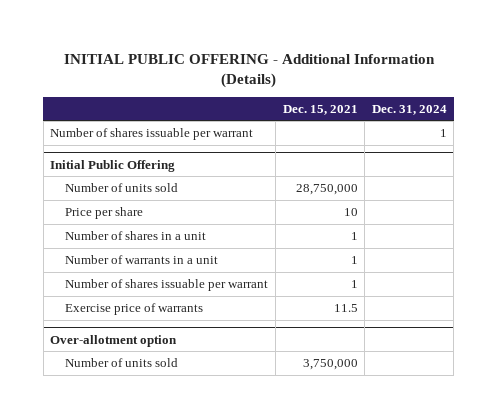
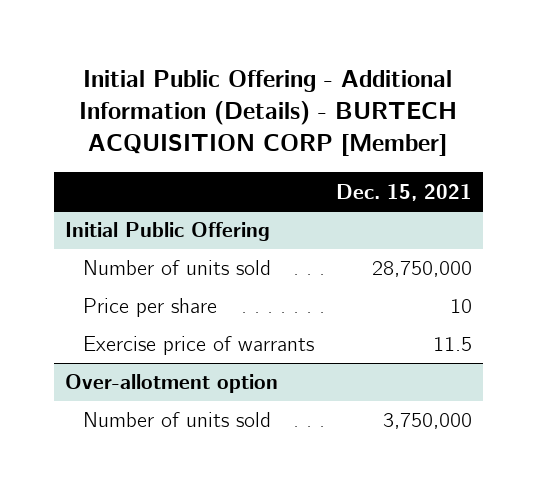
- INITIAL PUBLIC OFFERING - Additional Information (Details)
+ Initial Public Offering - Additional Information (Details) - BURTECH ACQUISITION CORP [Member]
- | Dec. 15, 2021 | Dec. 31, 2024
+ | Dec. 15, 2021
- Number of shares issuable per warrant | | 1
@ Initial Public Offering
- Number of shares in a unit | 1 |
- Number of warrants in a unit | 1 |
- Number of shares issuable per warrant | 1 |

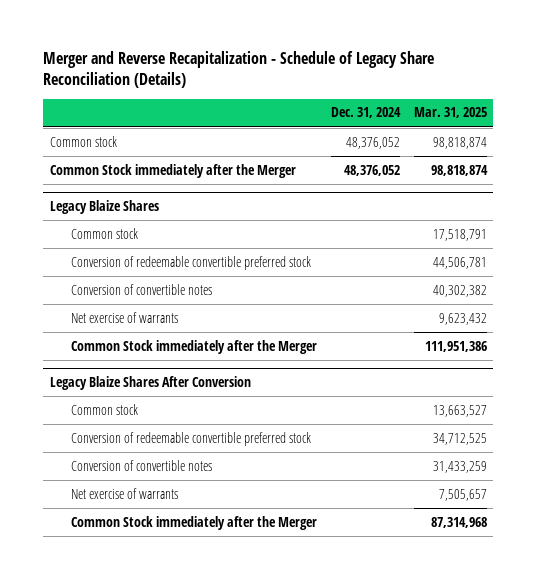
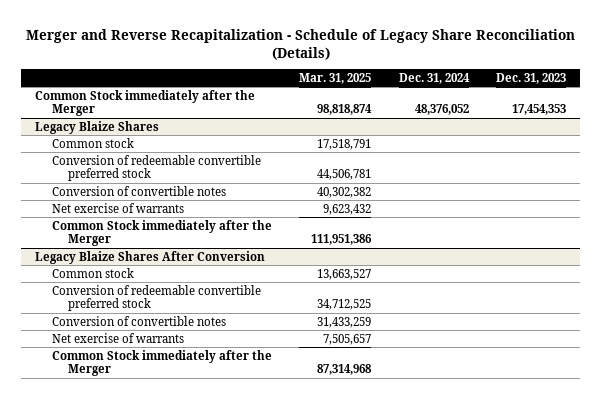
- | Dec. 31, 2024 | Mar. 31, 2025
+ | Mar. 31, 2025 | Dec. 31, 2024 | Dec. 31, 2023
- Common stock | 48,376,052 | 98,818,874

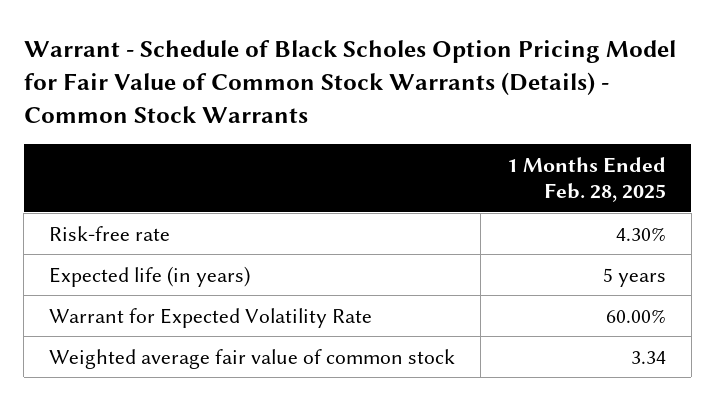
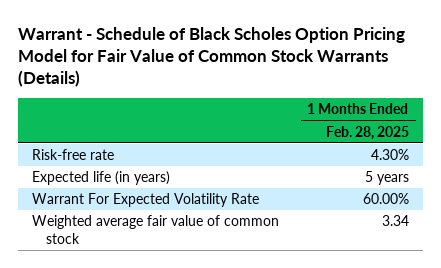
- Warrant - Schedule of Black Scholes Option Pricing Model for Fair Value of Common Stock Warrants (Details) - Common Stock Warrants
+ Warrant - Schedule of Black Scholes Option Pricing Model for Fair Value of Common Stock Warrants (Details)
- Warrant for Expected Volatility Rate | 60.00%
+ Warrant For Expected Volatility Rate | 60.00%

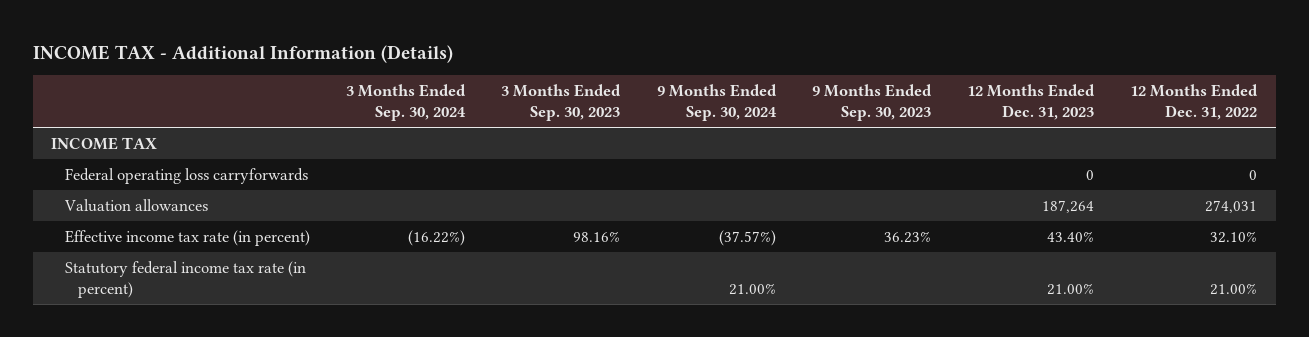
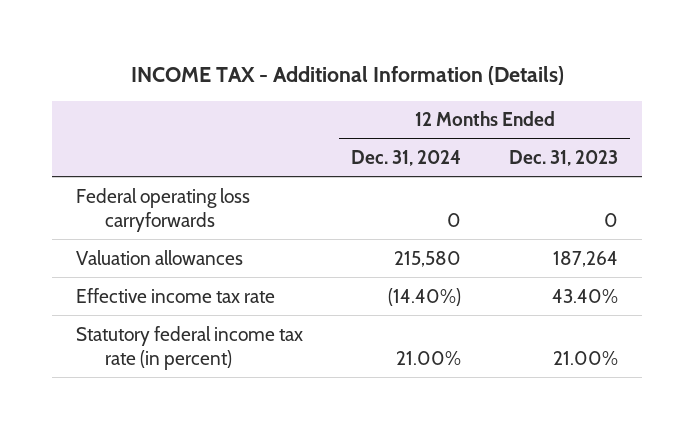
- | 3 Months Ended Sep. 30, 2024 | 3 Months Ended Sep. 30, 2023 | 9 Months Ended Sep. 30, 2024 | 9 Months Ended Sep. 30, 2023 | 12 Months Ended Dec. 31, 2023 | 12 Months Ended Dec. 31, 2022
+ | 12 Months Ended Dec. 31, 2024 | 12 Months Ended Dec. 31, 2023
- INCOME TAX
- Effective income tax rate (in percent) | (16.22%) | 98.16% | (37.57%) | 36.23% | 43.40% | 32.10%
+ Effective income tax rate | (14.40%) | 43.40%

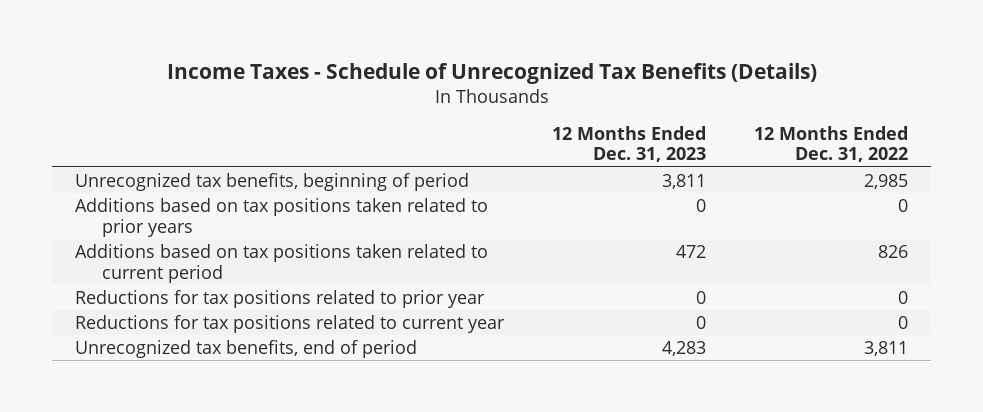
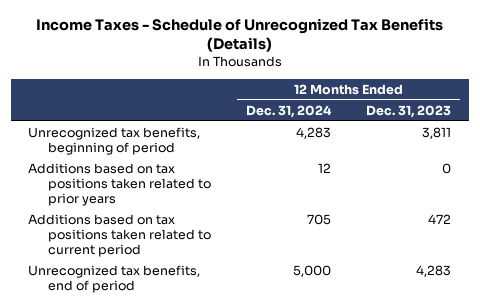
- | 12 Months Ended Dec. 31, 2023 | 12 Months Ended Dec. 31, 2022
+ | 12 Months Ended Dec. 31, 2024 | 12 Months Ended Dec. 31, 2023
- Reductions for tax positions related to prior year | 0 | 0
- Reductions for tax positions related to current year | 0 | 0

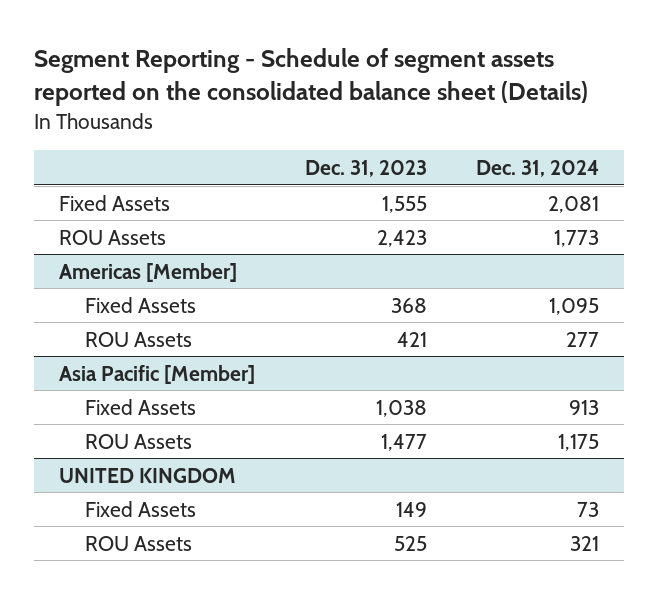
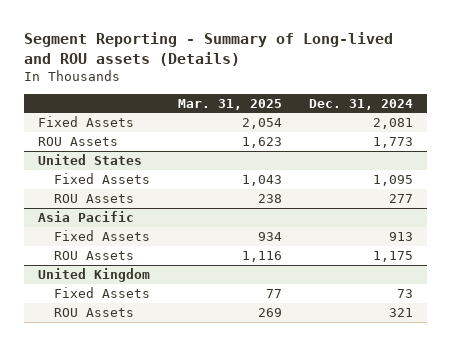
- Segment Reporting - Schedule of segment assets reported on the consolidated balance sheet (Details)
+ Segment Reporting - Summary of Long-lived and ROU assets (Details)
- | Dec. 31, 2023 | Dec. 31, 2024
+ | Mar. 31, 2025 | Dec. 31, 2024
- Americas [Member]
+ United States
- Asia Pacific [Member]
+ Asia Pacific
- UNITED KINGDOM
+ United Kingdom

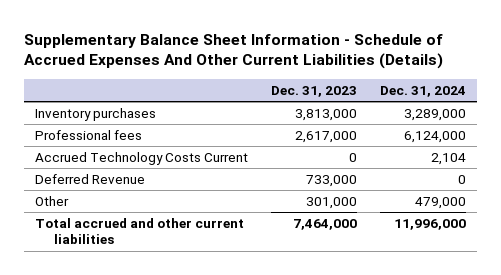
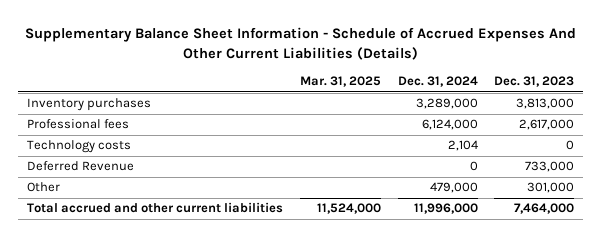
- | Dec. 31, 2023 | Dec. 31, 2024
+ | Mar. 31, 2025 | Dec. 31, 2024 | Dec. 31, 2023
- Accrued Technology Costs Current | 0 | 2,104
+ Technology costs | | 2,104 | 0

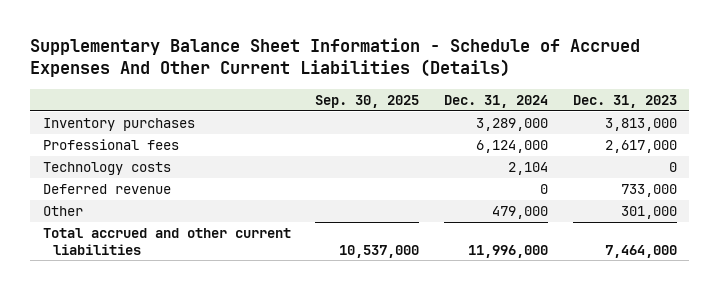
- | Mar. 31, 2025 | Dec. 31, 2024 | Dec. 31, 2023
+ | Sep. 30, 2025 | Dec. 31, 2024 | Dec. 31, 2023
- Deferred Revenue | | 0 | 733,000
+ Deferred revenue | | 0 | 733,000

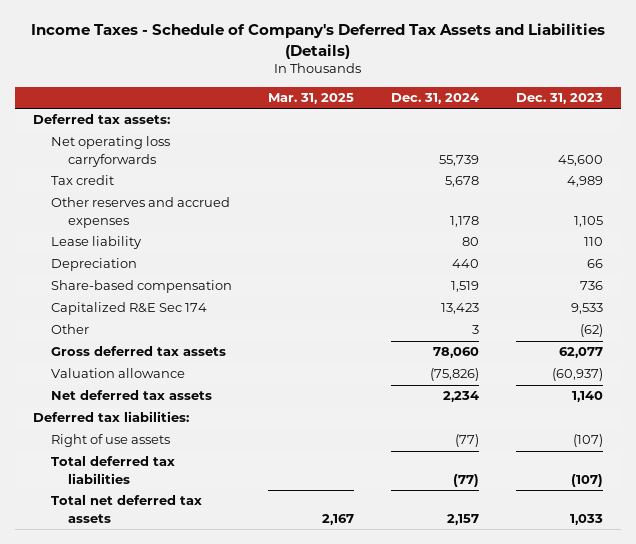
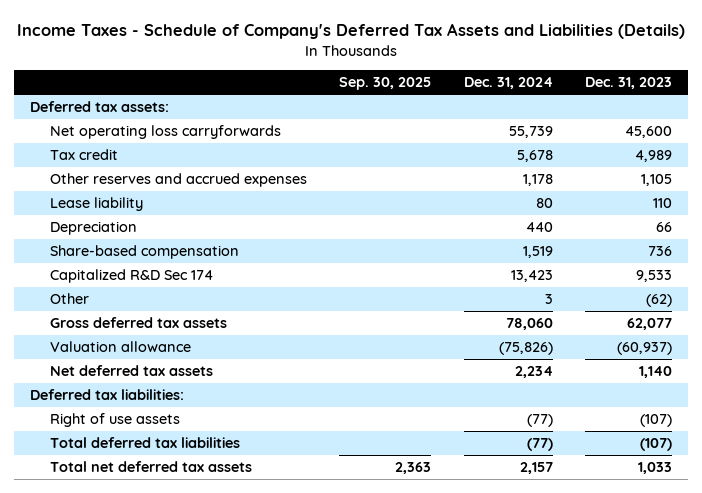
- | Mar. 31, 2025 | Dec. 31, 2024 | Dec. 31, 2023
+ | Sep. 30, 2025 | Dec. 31, 2024 | Dec. 31, 2023
- Capitalized R&E Sec 174 | | 13,423 | 9,533
+ Capitalized R&D Sec 174 | | 13,423 | 9,533

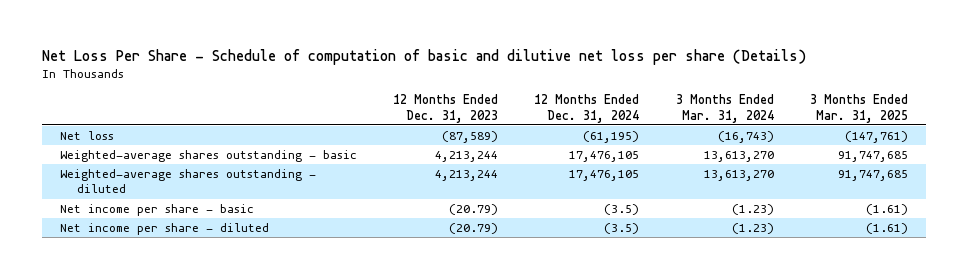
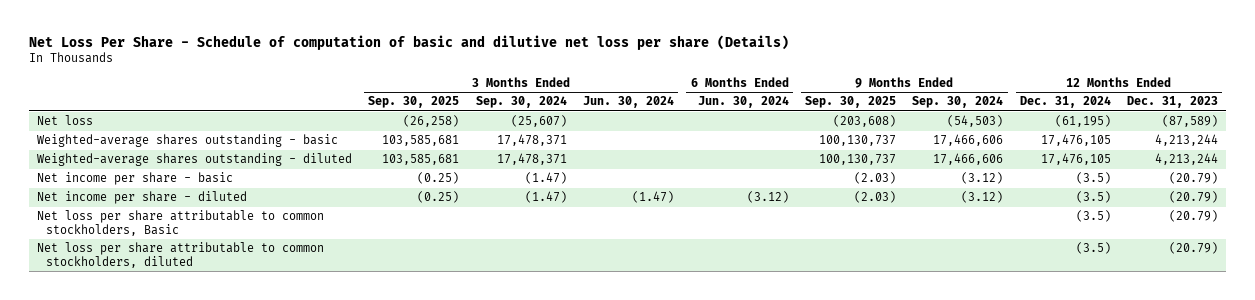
- | 12 Months Ended Dec. 31, 2023 | 12 Months Ended Dec. 31, 2024 | 3 Months Ended Mar. 31, 2024 | 3 Months Ended Mar. 31, 2025
+ | 3 Months Ended Sep. 30, 2025 | 3 Months Ended Sep. 30, 2024 | 3 Months Ended Jun. 30, 2024 | 6 Months Ended Jun. 30, 2024 | 9 Months Ended Sep. 30, 2025 | 9 Months Ended Sep. 30, 2024 | 12 Months Ended Dec. 31, 2024 | 12 Months Ended Dec. 31, 2023
+ Net loss per share attributable to common stockholders, Basic | | | | | | | (3.5) | (20.79)
+ Net loss per share attributable to common stockholders, diluted | | | | | | | (3.5) | (20.79)

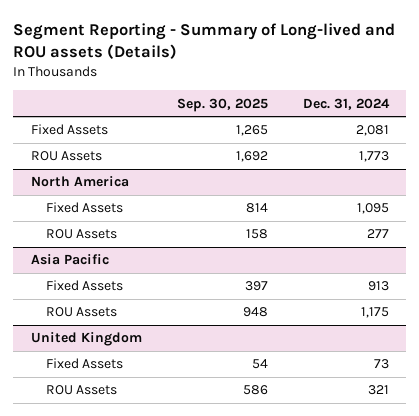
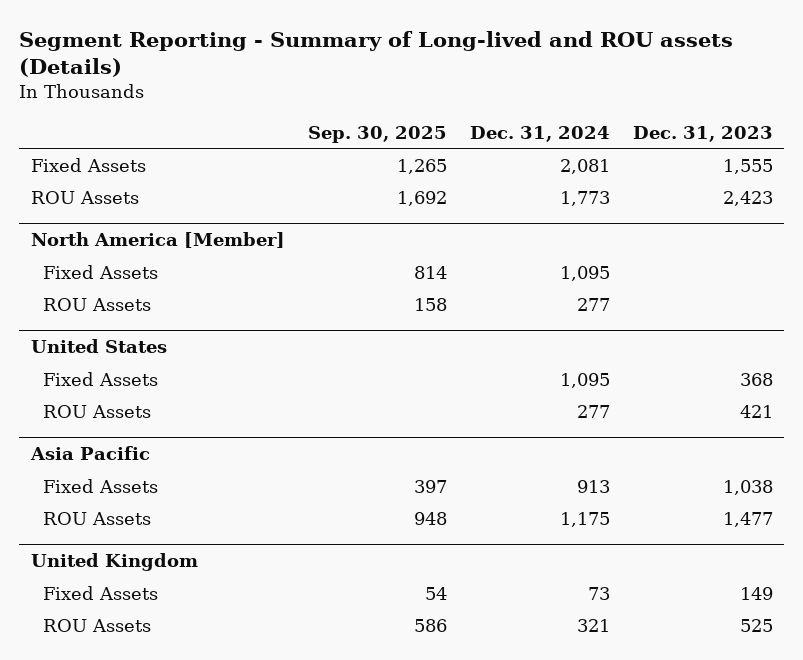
- | Sep. 30, 2025 | Dec. 31, 2024
+ | Sep. 30, 2025 | Dec. 31, 2024 | Dec. 31, 2023
- North America
+ North America [Member]
+ United States
+ Fixed Assets | | 1,095 | 368
+ ROU Assets | | 277 | 421

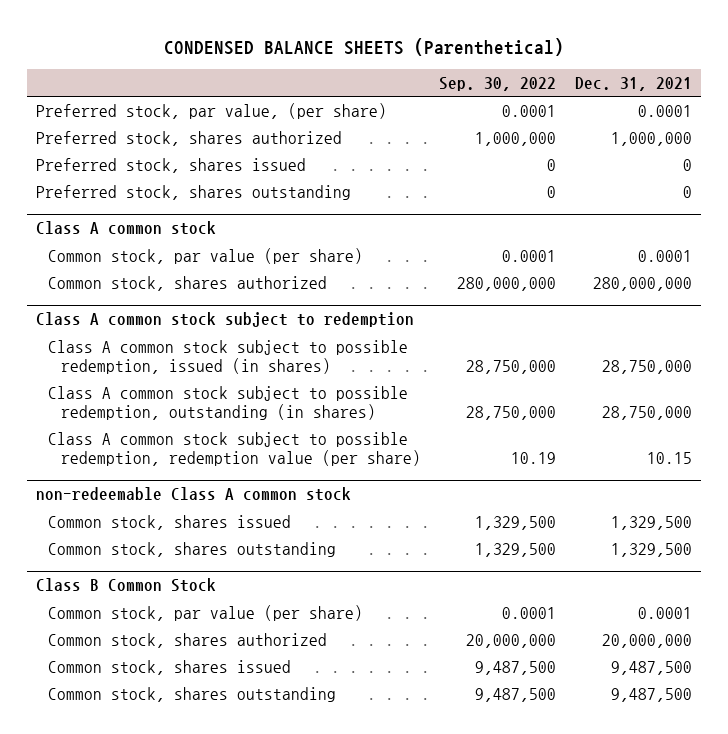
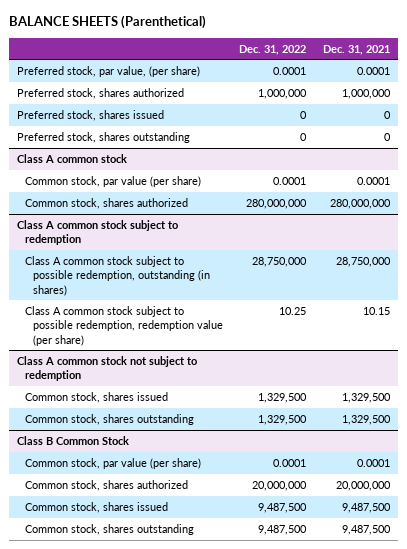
- CONDENSED BALANCE SHEETS (Parenthetical)
+ BALANCE SHEETS (Parenthetical)
- | Sep. 30, 2022 | Dec. 31, 2021
+ | Dec. 31, 2022 | Dec. 31, 2021
@ Class A common stock subject to redemption
- Class A common stock subject to possible redemption, issued (in shares) | 28,750,000 | 28,750,000
- non-redeemable Class A common stock
+ Class A common stock not subject to redemption

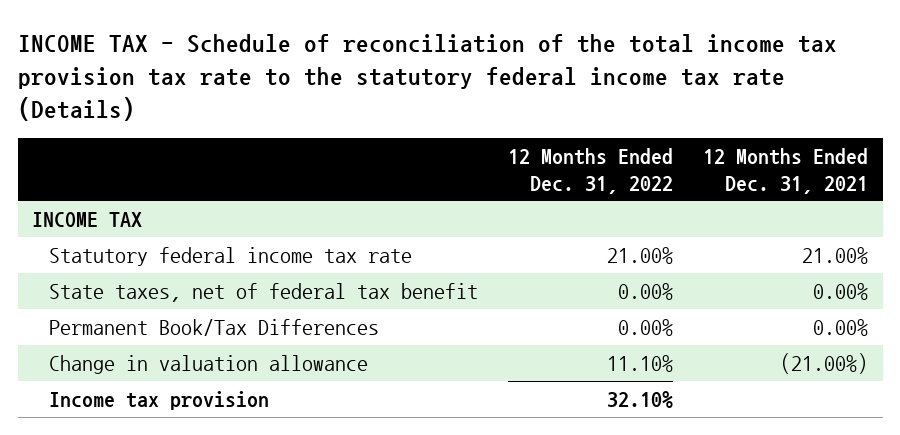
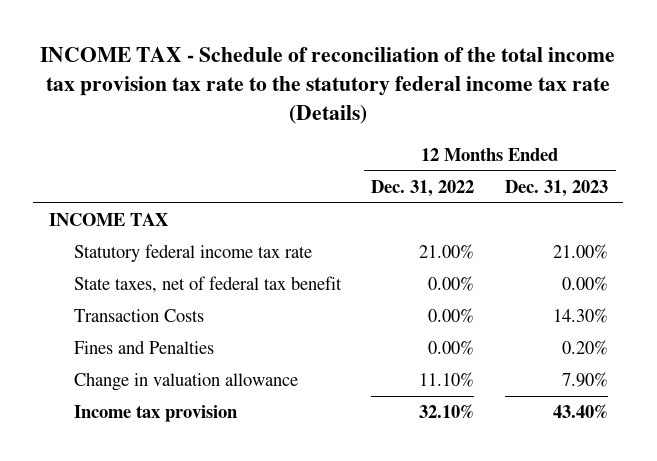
- | 12 Months Ended Dec. 31, 2022 | 12 Months Ended Dec. 31, 2021
+ | 12 Months Ended Dec. 31, 2022 | 12 Months Ended Dec. 31, 2023
- Permanent Book/Tax Differences | 0.00% | 0.00%
+ Transaction Costs | 0.00% | 14.30%
+ Fines and Penalties | 0.00% | 0.20%

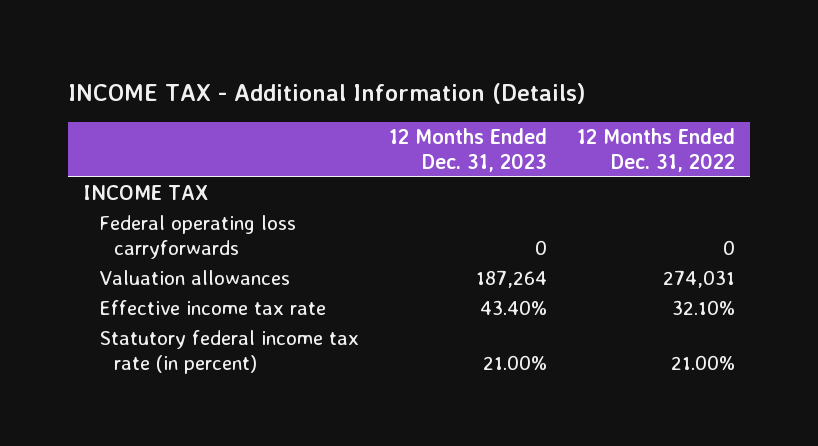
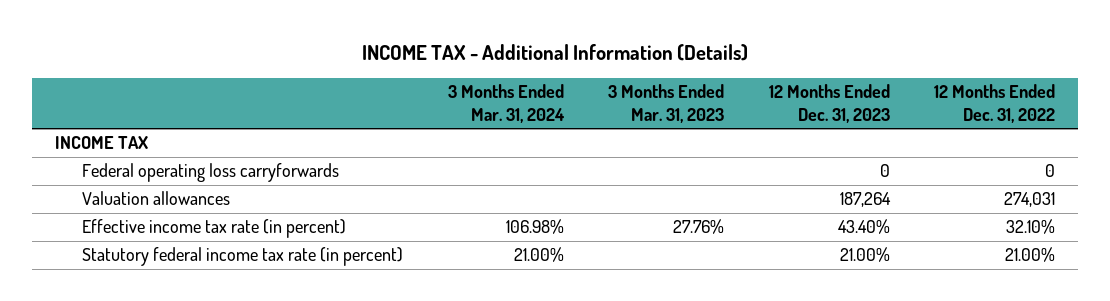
- | 12 Months Ended Dec. 31, 2023 | 12 Months Ended Dec. 31, 2022
+ | 3 Months Ended Mar. 31, 2024 | 3 Months Ended Mar. 31, 2023 | 12 Months Ended Dec. 31, 2023 | 12 Months Ended Dec. 31, 2022
- Effective income tax rate | 43.40% | 32.10%
+ Effective income tax rate (in percent) | 106.98% | 27.76% | 43.40% | 32.10%

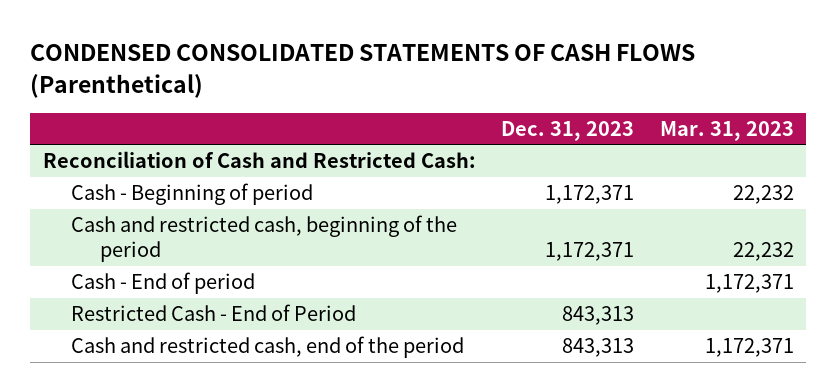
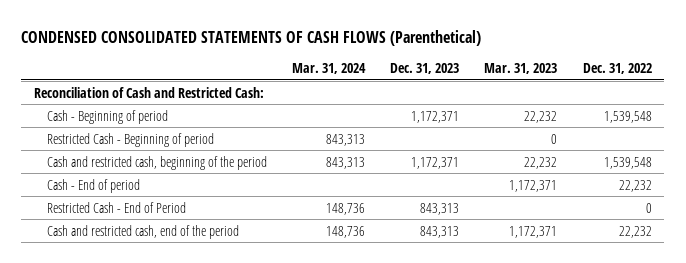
- | Dec. 31, 2023 | Mar. 31, 2023
+ | Mar. 31, 2024 | Dec. 31, 2023 | Mar. 31, 2023 | Dec. 31, 2022
+ Restricted Cash - Beginning of period | 843,313 | | 0 |

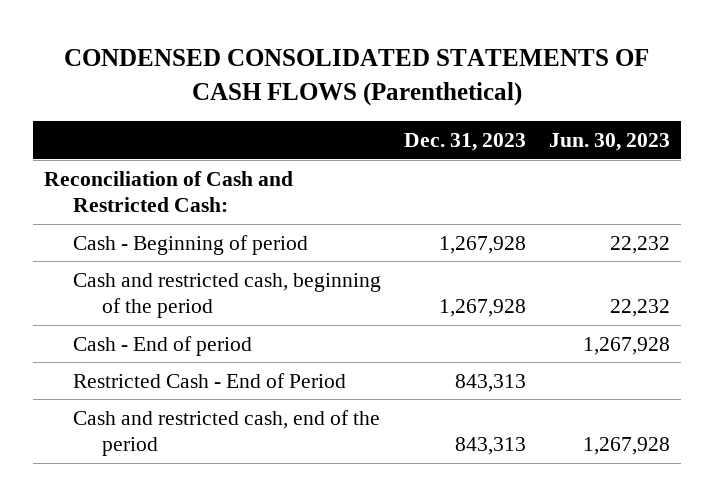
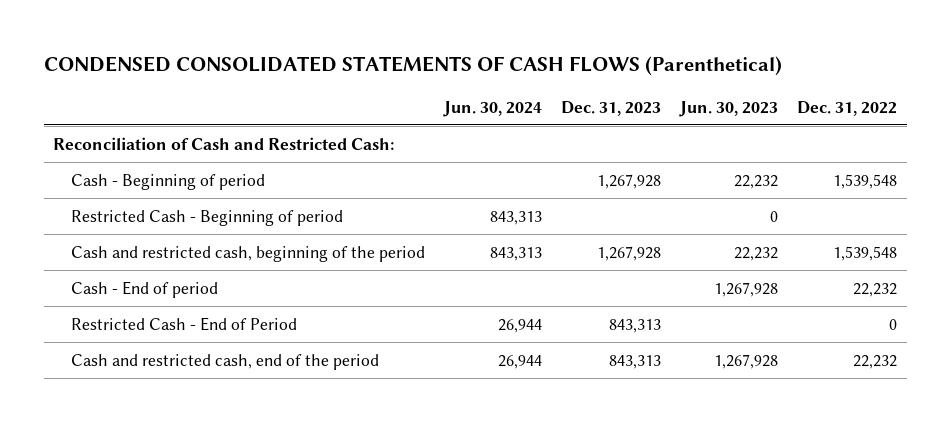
- | Dec. 31, 2023 | Jun. 30, 2023
+ | Jun. 30, 2024 | Dec. 31, 2023 | Jun. 30, 2023 | Dec. 31, 2022
+ Restricted Cash - Beginning of period | 843,313 | | 0 |

